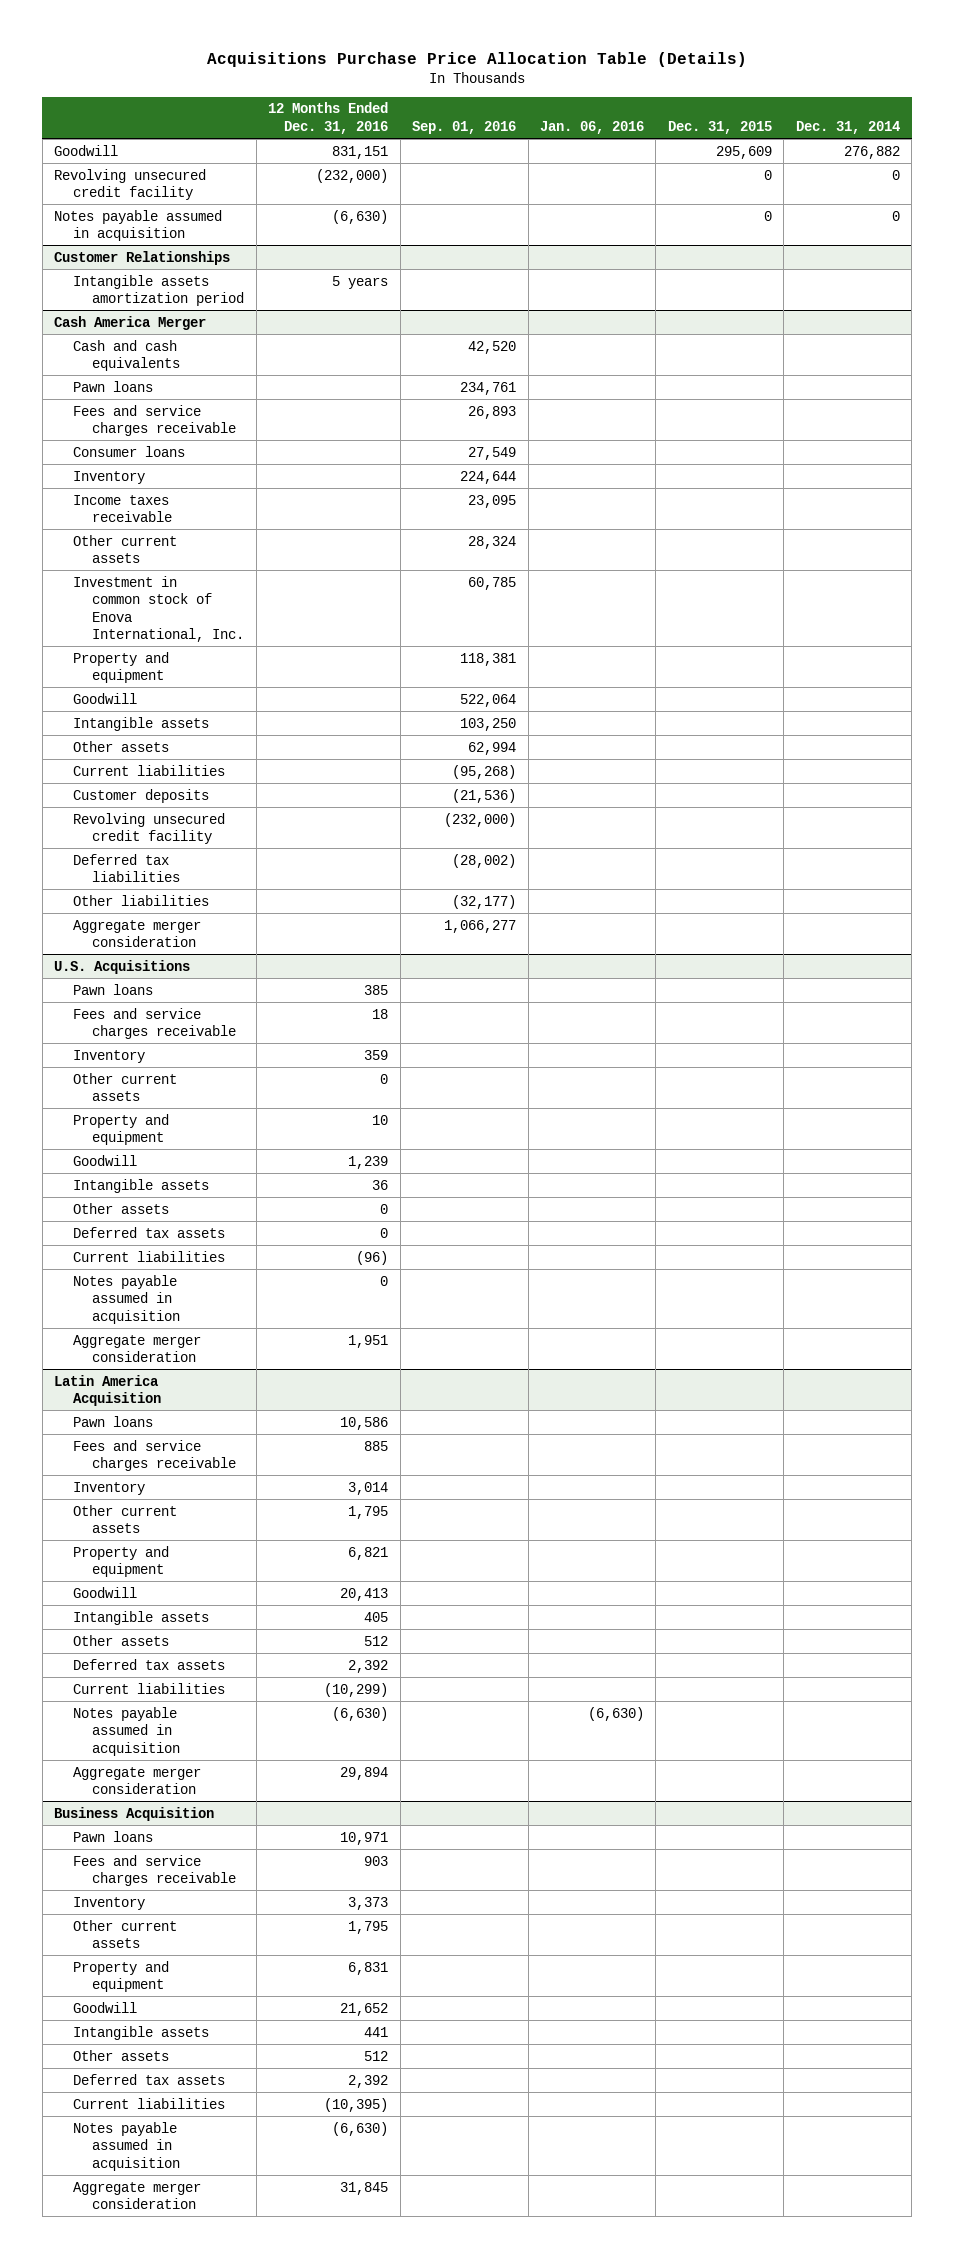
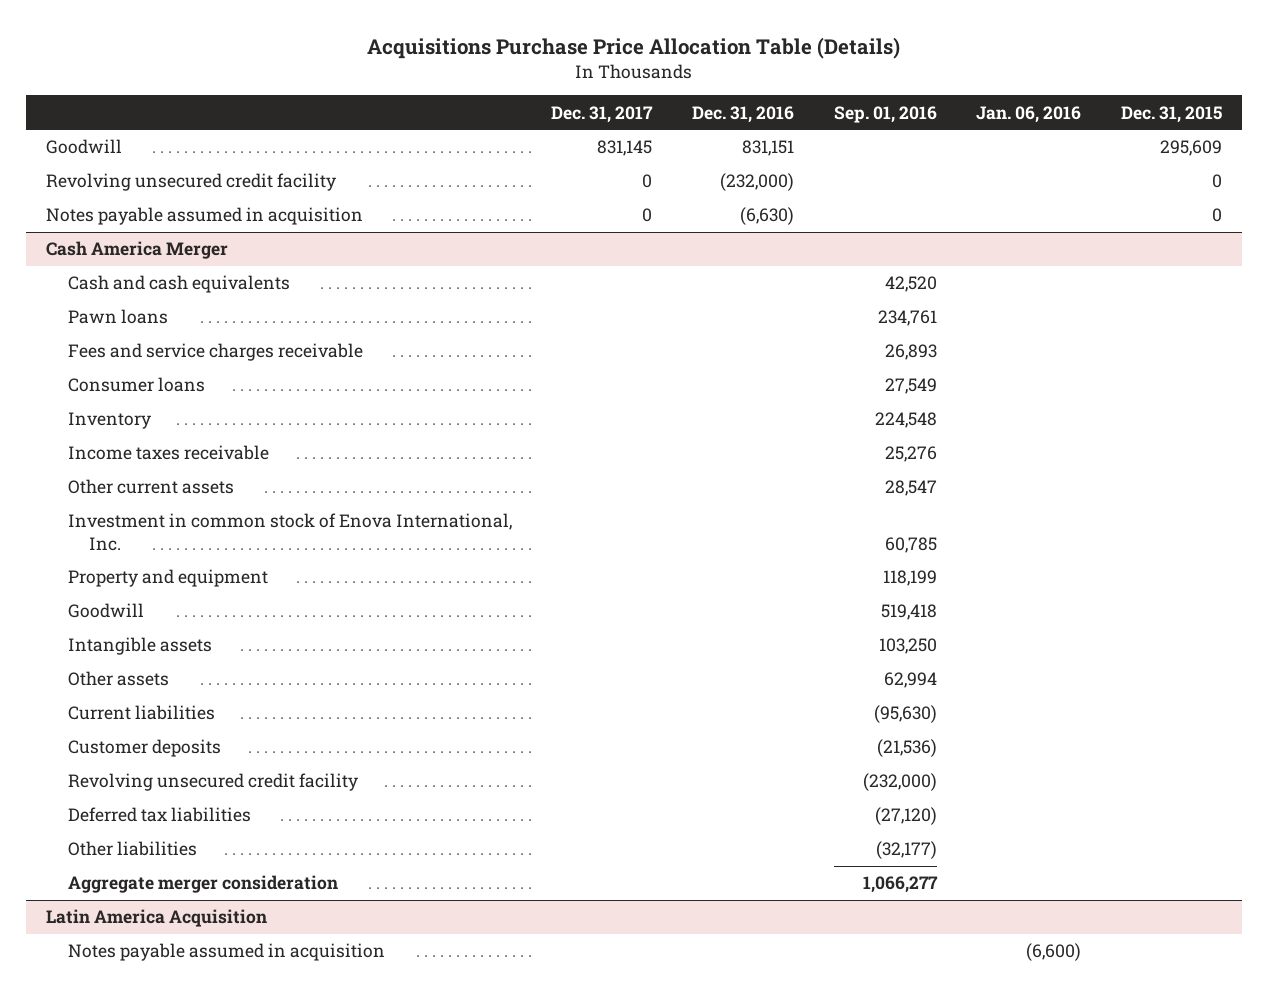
- | 12 Months Ended Dec. 31, 2016 | Sep. 01, 2016 | Jan. 06, 2016 | Dec. 31, 2015 | Dec. 31, 2014
+ | Dec. 31, 2017 | Dec. 31, 2016 | Sep. 01, 2016 | Jan. 06, 2016 | Dec. 31, 2015
- Customer Relationships
- Intangible assets amortization period | 5 years | | | |
@ Cash America Merger
- Inventory | | 224,644 | | |
- Income taxes receivable | | 23,095 | | |
- Other current assets | | 28,324 | | |
+ Inventory | | | 224,548 | |
+ Income taxes receivable | | | 25,276 | |
+ Other current assets | | | 28,547 | |
- Property and equipment | | 118,381 | | |
- Goodwill | | 522,064 | | |
+ Property and equipment | | | 118,199 | |
+ Goodwill | | | 519,418 | |
- Current liabilities | | (95,268) | | |
+ Current liabilities | | | (95,630) | |
- Deferred tax liabilities | | (28,002) | | |
+ Deferred tax liabilities | | | (27,120) | |
- U.S. Acquisitions
- Pawn loans | 385 | | | |
- Fees and service charges receivable | 18 | | | |
- Inventory | 359 | | | |
- Other current assets | 0 | | | |
- Property and equipment | 10 | | | |
- Goodwill | 1,239 | | | |
- Intangible assets | 36 | | | |
- Other assets | 0 | | | |
- Deferred tax assets | 0 | | | |
- Current liabilities | (96) | | | |
- Notes payable assumed in acquisition | 0 | | | |
- Aggregate merger consideration | 1,951 | | | |
@ Latin America Acquisition
- Pawn loans | 10,586 | | | |
- Fees and service charges receivable | 885 | | | |
- Inventory | 3,014 | | | |
- Other current assets | 1,795 | | | |
- Property and equipment | 6,821 | | | |
- Goodwill | 20,413 | | | |
- Intangible assets | 405 | | | |
- Other assets | 512 | | | |
- Deferred tax assets | 2,392 | | | |
- Current liabilities | (10,299) | | | |
- Notes payable assumed in acquisition | (6,630) | | (6,630) | |
- Aggregate merger consideration | 29,894 | | | |
- Business Acquisition
- Pawn loans | 10,971 | | | |
- Fees and service charges receivable | 903 | | | |
- Inventory | 3,373 | | | |
- Other current assets | 1,795 | | | |
- Property and equipment | 6,831 | | | |
- Goodwill | 21,652 | | | |
- Intangible assets | 441 | | | |
- Other assets | 512 | | | |
- Deferred tax assets | 2,392 | | | |
- Current liabilities | (10,395) | | | |
- Notes payable assumed in acquisition | (6,630) | | | |
- Aggregate merger consideration | 31,845 | | | |
@ Latin America Acquisition
+ Notes payable assumed in acquisition | | | | (6,600) |

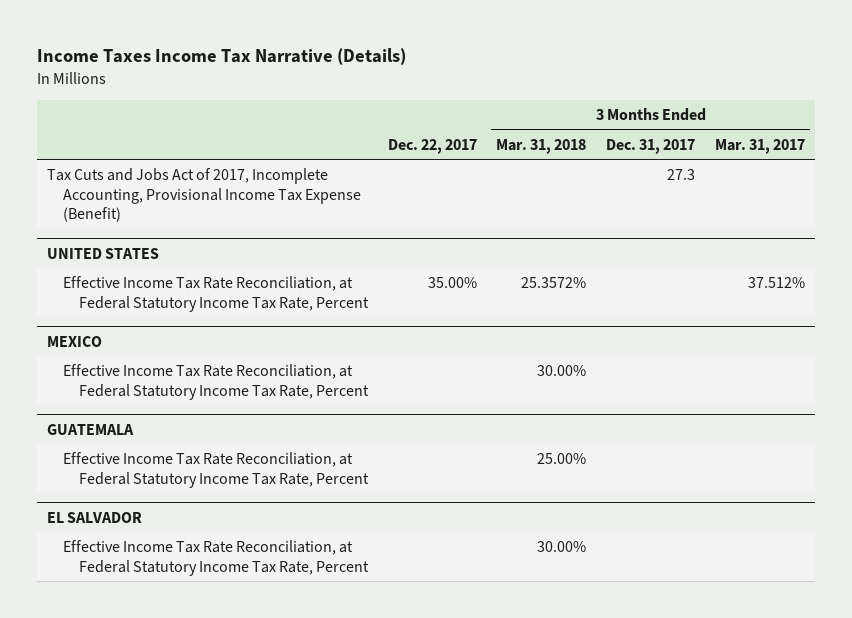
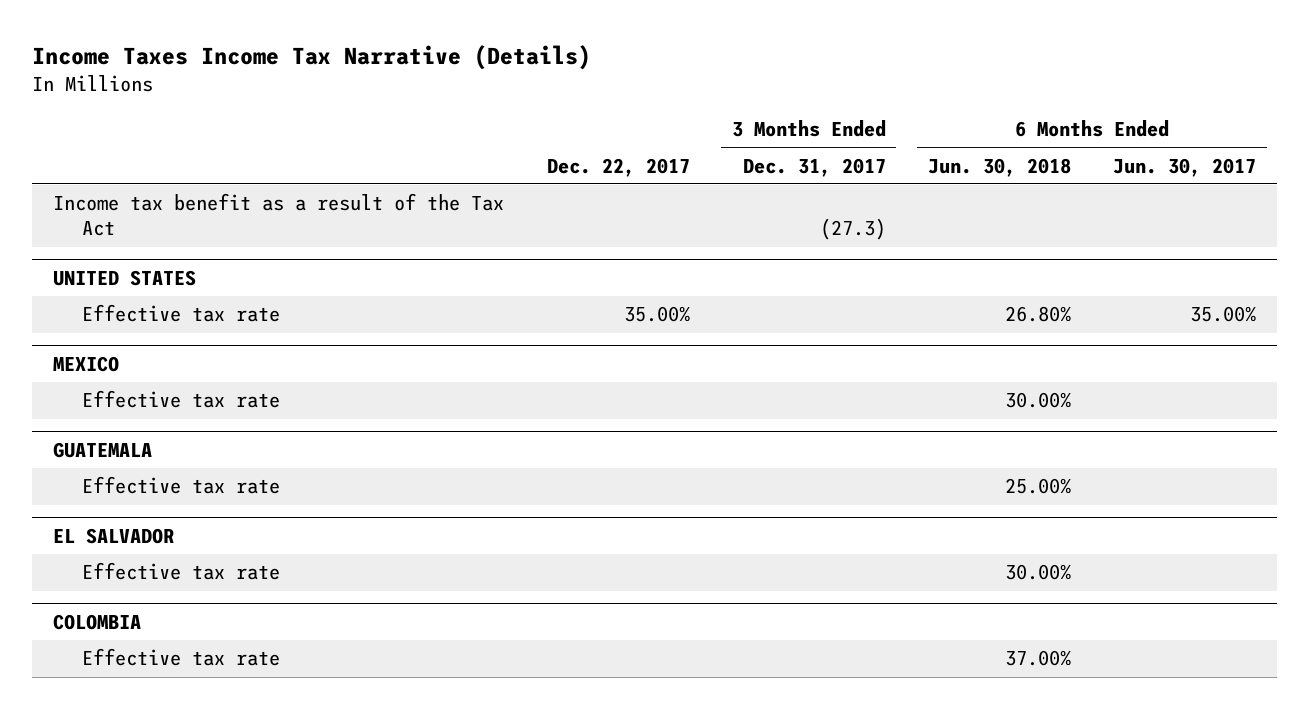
- | Dec. 22, 2017 | 3 Months Ended Mar. 31, 2018 | 3 Months Ended Dec. 31, 2017 | 3 Months Ended Mar. 31, 2017
+ | Dec. 22, 2017 | 3 Months Ended Dec. 31, 2017 | 6 Months Ended Jun. 30, 2018 | 6 Months Ended Jun. 30, 2017
- Tax Cuts and Jobs Act of 2017, Incomplete Accounting, Provisional Income Tax Expense (Benefit) | | | 27.3 |
+ Income tax benefit as a result of the Tax Act | | (27.3) | |
@ UNITED STATES
- Effective Income Tax Rate Reconciliation, at Federal Statutory Income Tax Rate, Percent | 35.00% | 25.3572% | | 37.512%
+ Effective tax rate | 35.00% | | 26.80% | 35.00%
@ MEXICO
- Effective Income Tax Rate Reconciliation, at Federal Statutory Income Tax Rate, Percent | | 30.00% | |
+ Effective tax rate | | | 30.00% |
@ GUATEMALA
- Effective Income Tax Rate Reconciliation, at Federal Statutory Income Tax Rate, Percent | | 25.00% | |
+ Effective tax rate | | | 25.00% |
@ EL SALVADOR
- Effective Income Tax Rate Reconciliation, at Federal Statutory Income Tax Rate, Percent | | 30.00% | |
+ Effective tax rate | | | 30.00% |
+ COLOMBIA
+ Effective tax rate | | | 37.00% |

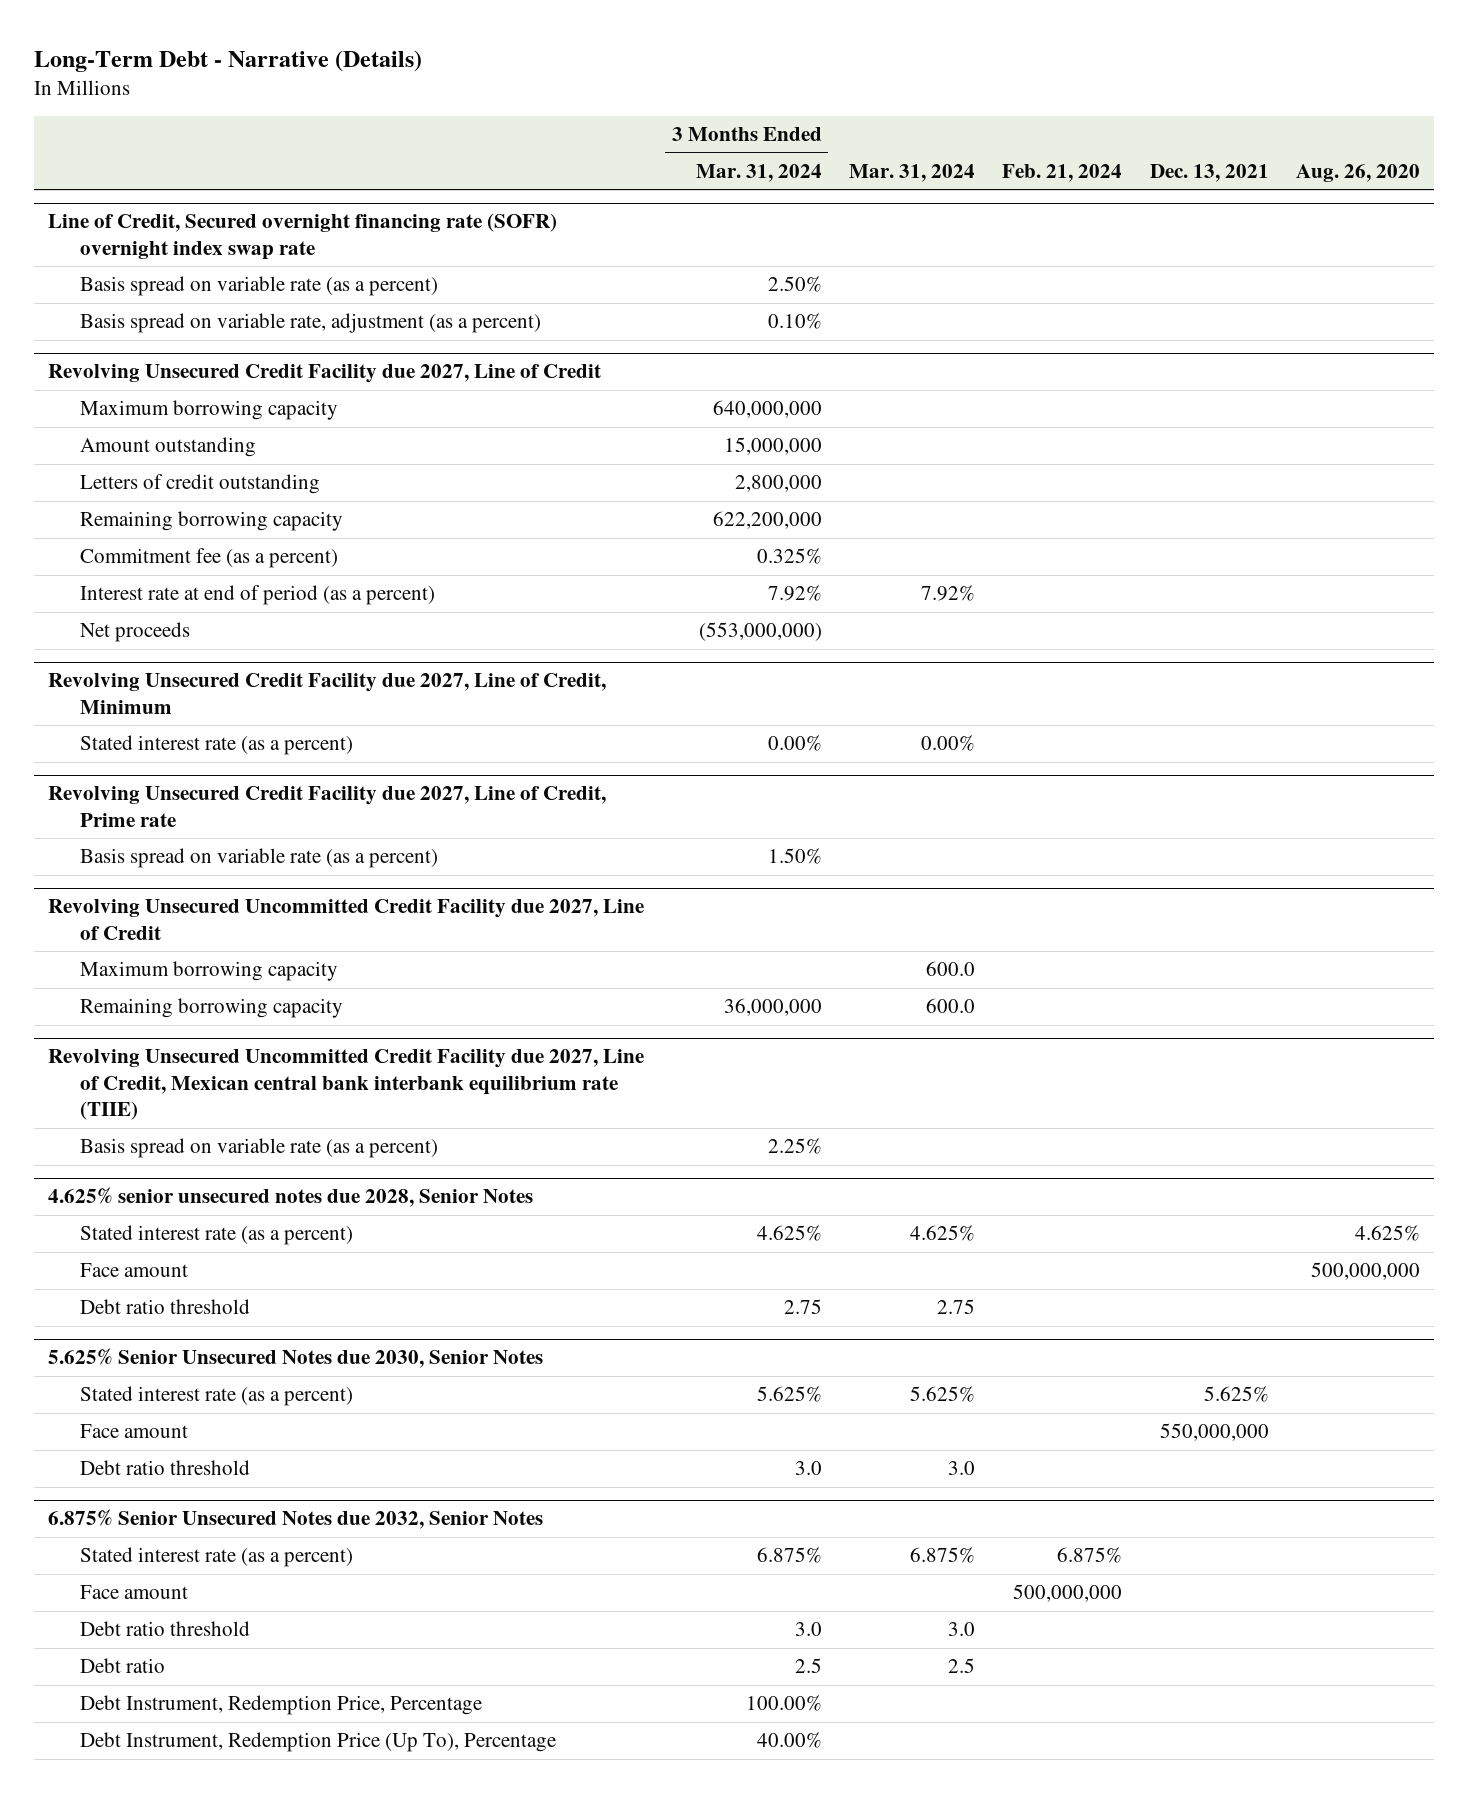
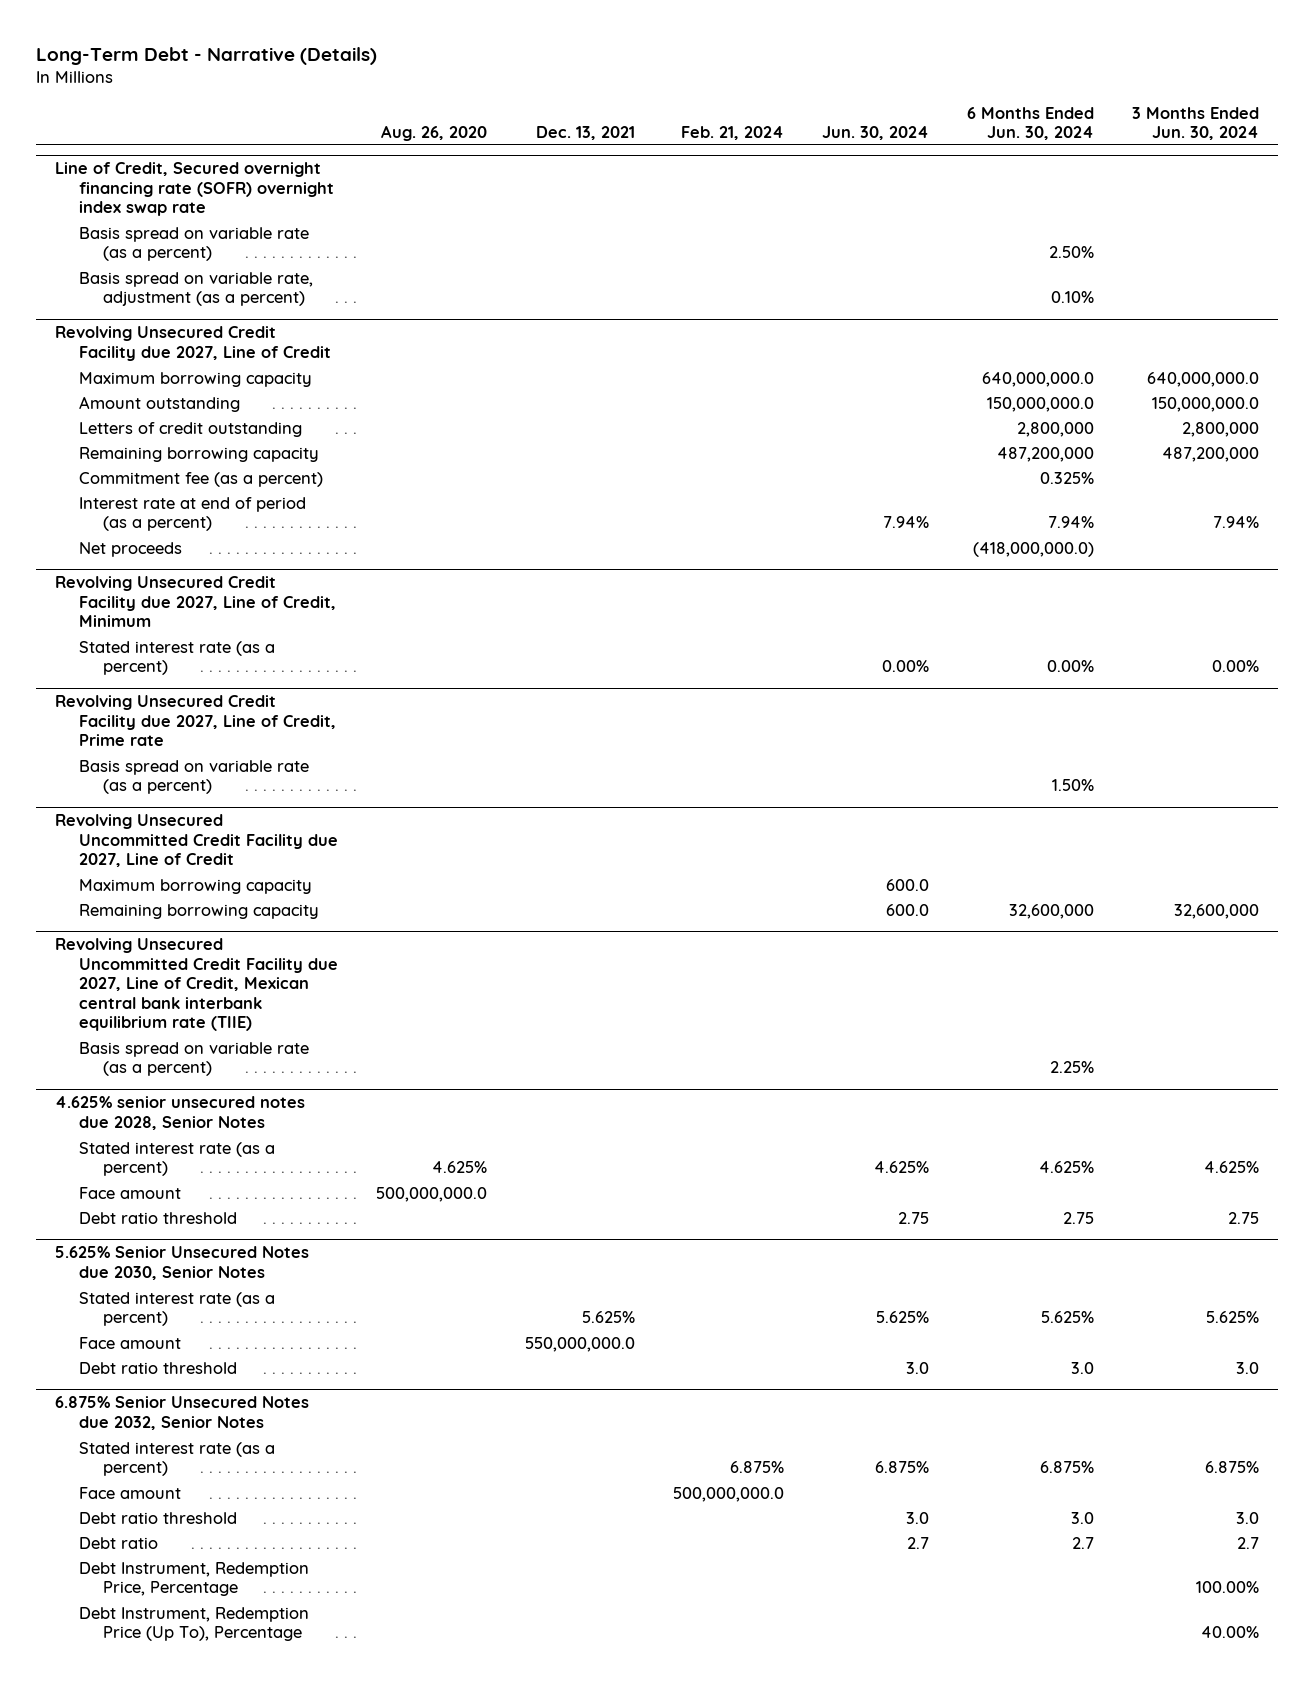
- | 3 Months Ended Mar. 31, 2024 | Mar. 31, 2024 | Feb. 21, 2024 | Dec. 13, 2021 | Aug. 26, 2020
+ | Aug. 26, 2020 | Dec. 13, 2021 | Feb. 21, 2024 | Jun. 30, 2024 | 6 Months Ended Jun. 30, 2024 | 3 Months Ended Jun. 30, 2024
@ 4.625% senior unsecured notes due 2028, Senior Notes
- Face amount | | | | | 500,000,000
+ Face amount | 500,000,000.0 | | | | |
@ 5.625% Senior Unsecured Notes due 2030, Senior Notes
- Face amount | | | | 550,000,000 |
+ Face amount | | 550,000,000.0 | | | |
@ 6.875% Senior Unsecured Notes due 2032, Senior Notes
- Face amount | | | 500,000,000 | |
+ Face amount | | | 500,000,000.0 | | |

